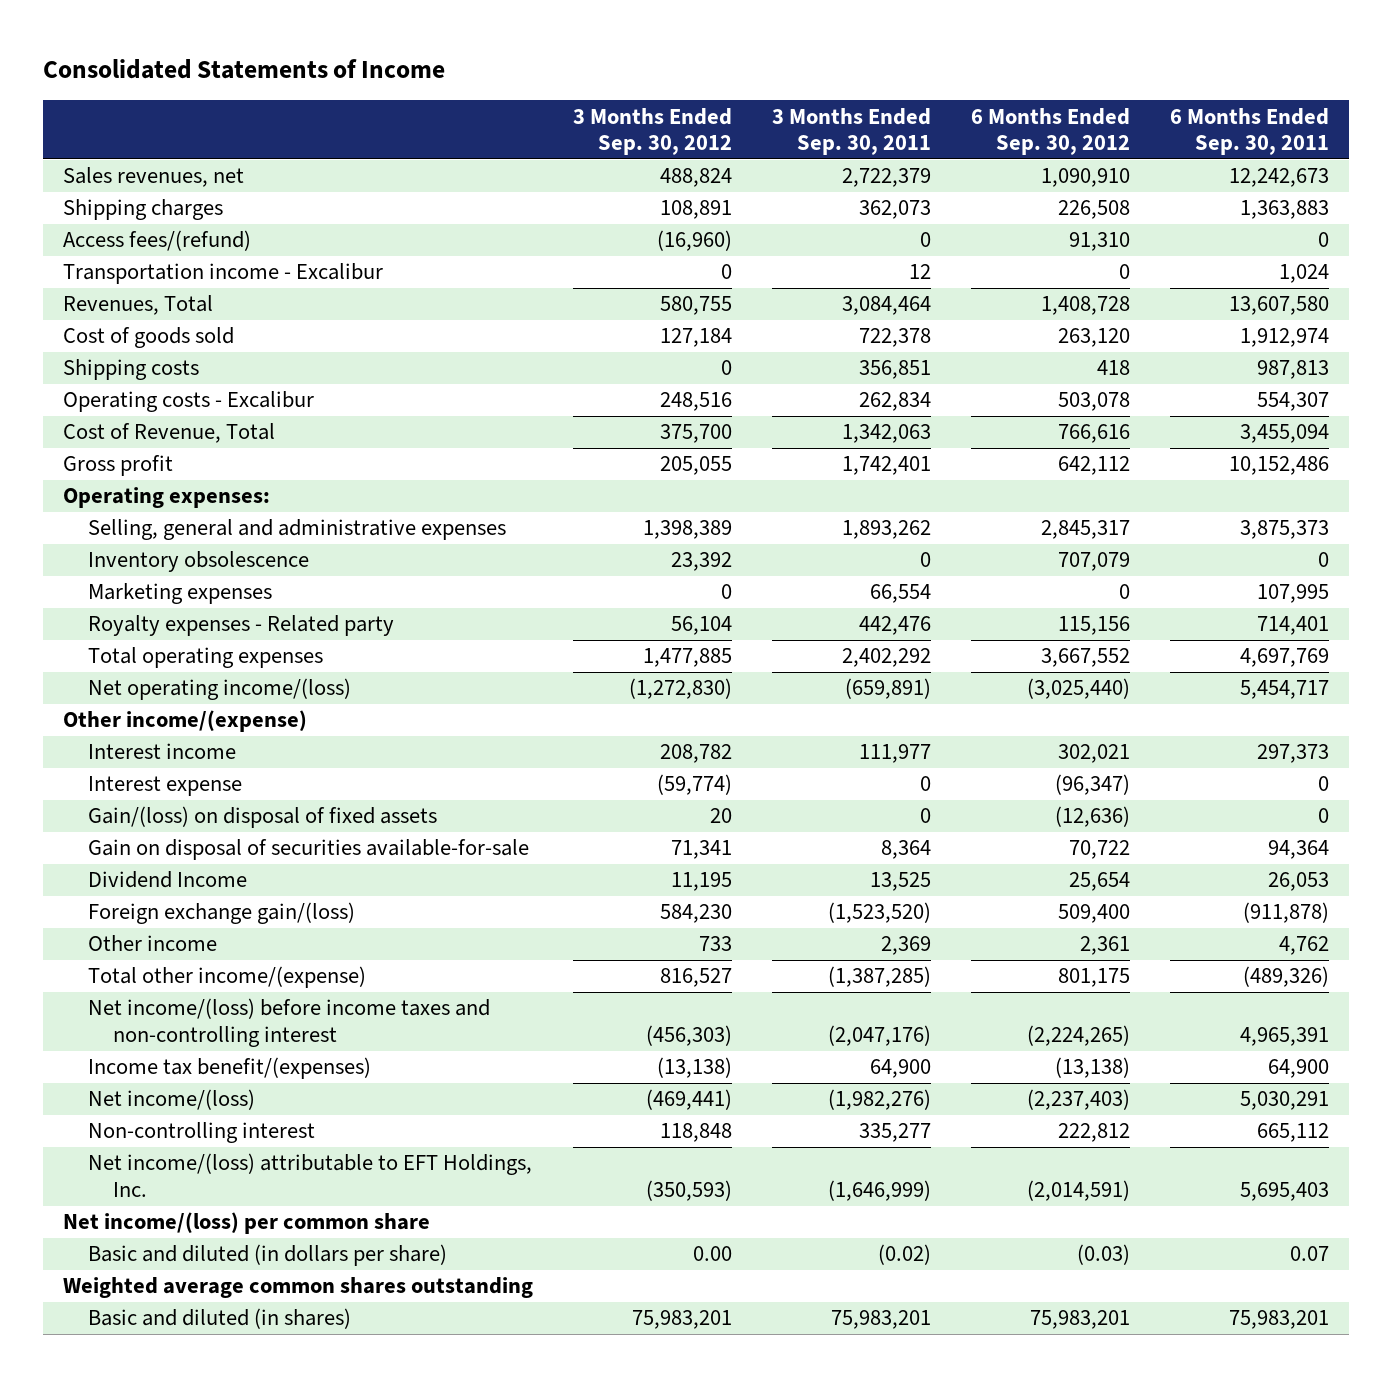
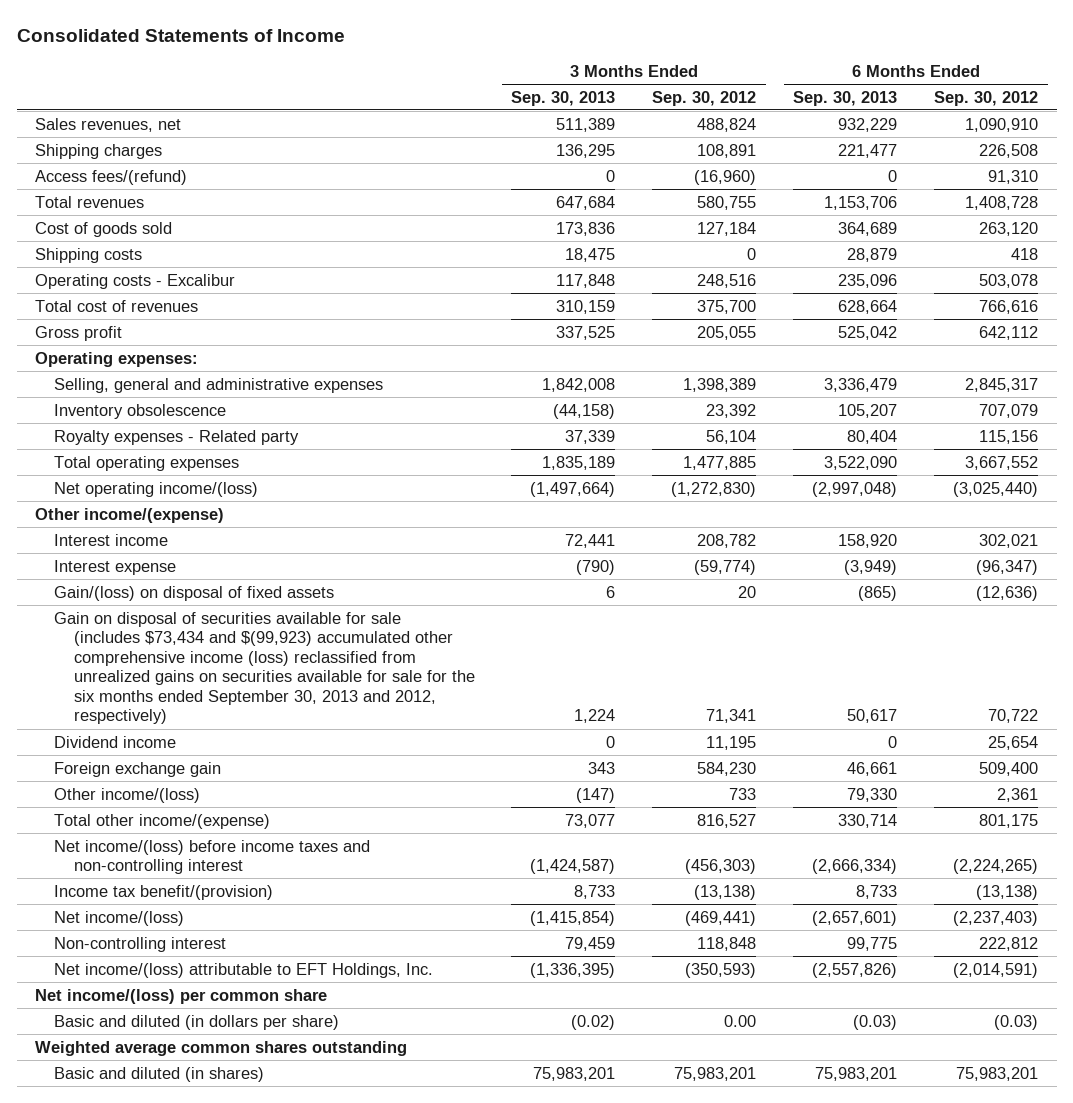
- | 3 Months Ended Sep. 30, 2012 | 3 Months Ended Sep. 30, 2011 | 6 Months Ended Sep. 30, 2012 | 6 Months Ended Sep. 30, 2011
+ | 3 Months Ended Sep. 30, 2013 | 3 Months Ended Sep. 30, 2012 | 6 Months Ended Sep. 30, 2013 | 6 Months Ended Sep. 30, 2012
- Transportation income - Excalibur | 0 | 12 | 0 | 1,024
- Revenues, Total | 580,755 | 3,084,464 | 1,408,728 | 13,607,580
+ Total revenues | 647,684 | 580,755 | 1,153,706 | 1,408,728
- Cost of Revenue, Total | 375,700 | 1,342,063 | 766,616 | 3,455,094
+ Total cost of revenues | 310,159 | 375,700 | 628,664 | 766,616
- Marketing expenses | 0 | 66,554 | 0 | 107,995
- Gain on disposal of securities available-for-sale | 71,341 | 8,364 | 70,722 | 94,364
- Dividend Income | 11,195 | 13,525 | 25,654 | 26,053
- Foreign exchange gain/(loss) | 584,230 | (1,523,520) | 509,400 | (911,878)
- Other income | 733 | 2,369 | 2,361 | 4,762
+ Gain on disposal of securities available for sale (includes $73,434 and $(99,923) accumulated other comprehensive income (loss) reclassified from unrealized gains on securities available for sale for the six months ended September 30, 2013 and 2012, respectively) | 1,224 | 71,341 | 50,617 | 70,722
+ Dividend income | 0 | 11,195 | 0 | 25,654
+ Foreign exchange gain | 343 | 584,230 | 46,661 | 509,400
+ Other income/(loss) | (147) | 733 | 79,330 | 2,361
- Income tax benefit/(expenses) | (13,138) | 64,900 | (13,138) | 64,900
+ Income tax benefit/(provision) | 8,733 | (13,138) | 8,733 | (13,138)

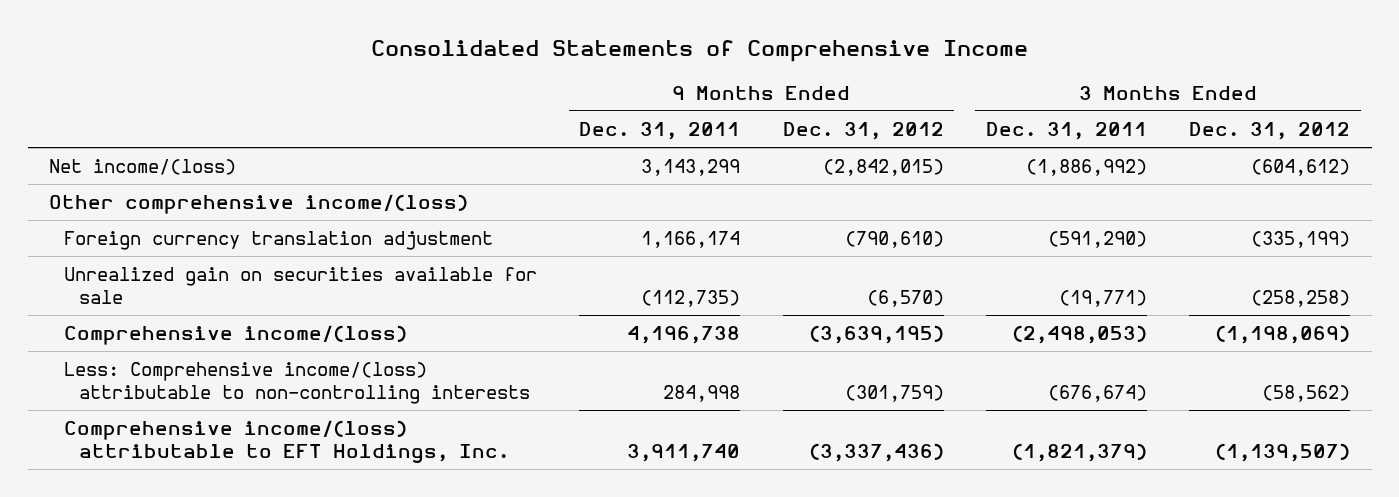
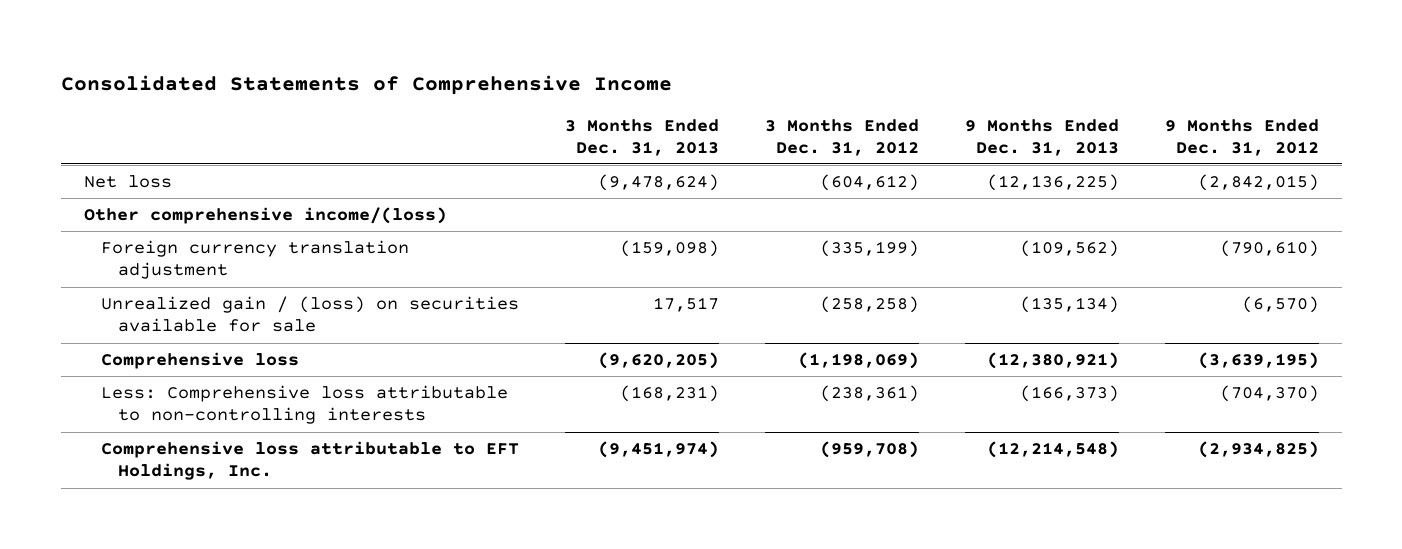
- | 9 Months Ended Dec. 31, 2011 | 9 Months Ended Dec. 31, 2012 | 3 Months Ended Dec. 31, 2011 | 3 Months Ended Dec. 31, 2012
+ | 3 Months Ended Dec. 31, 2013 | 3 Months Ended Dec. 31, 2012 | 9 Months Ended Dec. 31, 2013 | 9 Months Ended Dec. 31, 2012
- Net income/(loss) | 3,143,299 | (2,842,015) | (1,886,992) | (604,612)
+ Net loss | (9,478,624) | (604,612) | (12,136,225) | (2,842,015)
- Unrealized gain on securities available for sale | (112,735) | (6,570) | (19,771) | (258,258)
- Comprehensive income/(loss) | 4,196,738 | (3,639,195) | (2,498,053) | (1,198,069)
- Less: Comprehensive income/(loss) attributable to non-controlling interests | 284,998 | (301,759) | (676,674) | (58,562)
- Comprehensive income/(loss) attributable to EFT Holdings, Inc. | 3,911,740 | (3,337,436) | (1,821,379) | (1,139,507)
+ Unrealized gain / (loss) on securities available for sale | 17,517 | (258,258) | (135,134) | (6,570)
+ Comprehensive loss | (9,620,205) | (1,198,069) | (12,380,921) | (3,639,195)
+ Less: Comprehensive loss attributable to non-controlling interests | (168,231) | (238,361) | (166,373) | (704,370)
+ Comprehensive loss attributable to EFT Holdings, Inc. | (9,451,974) | (959,708) | (12,214,548) | (2,934,825)

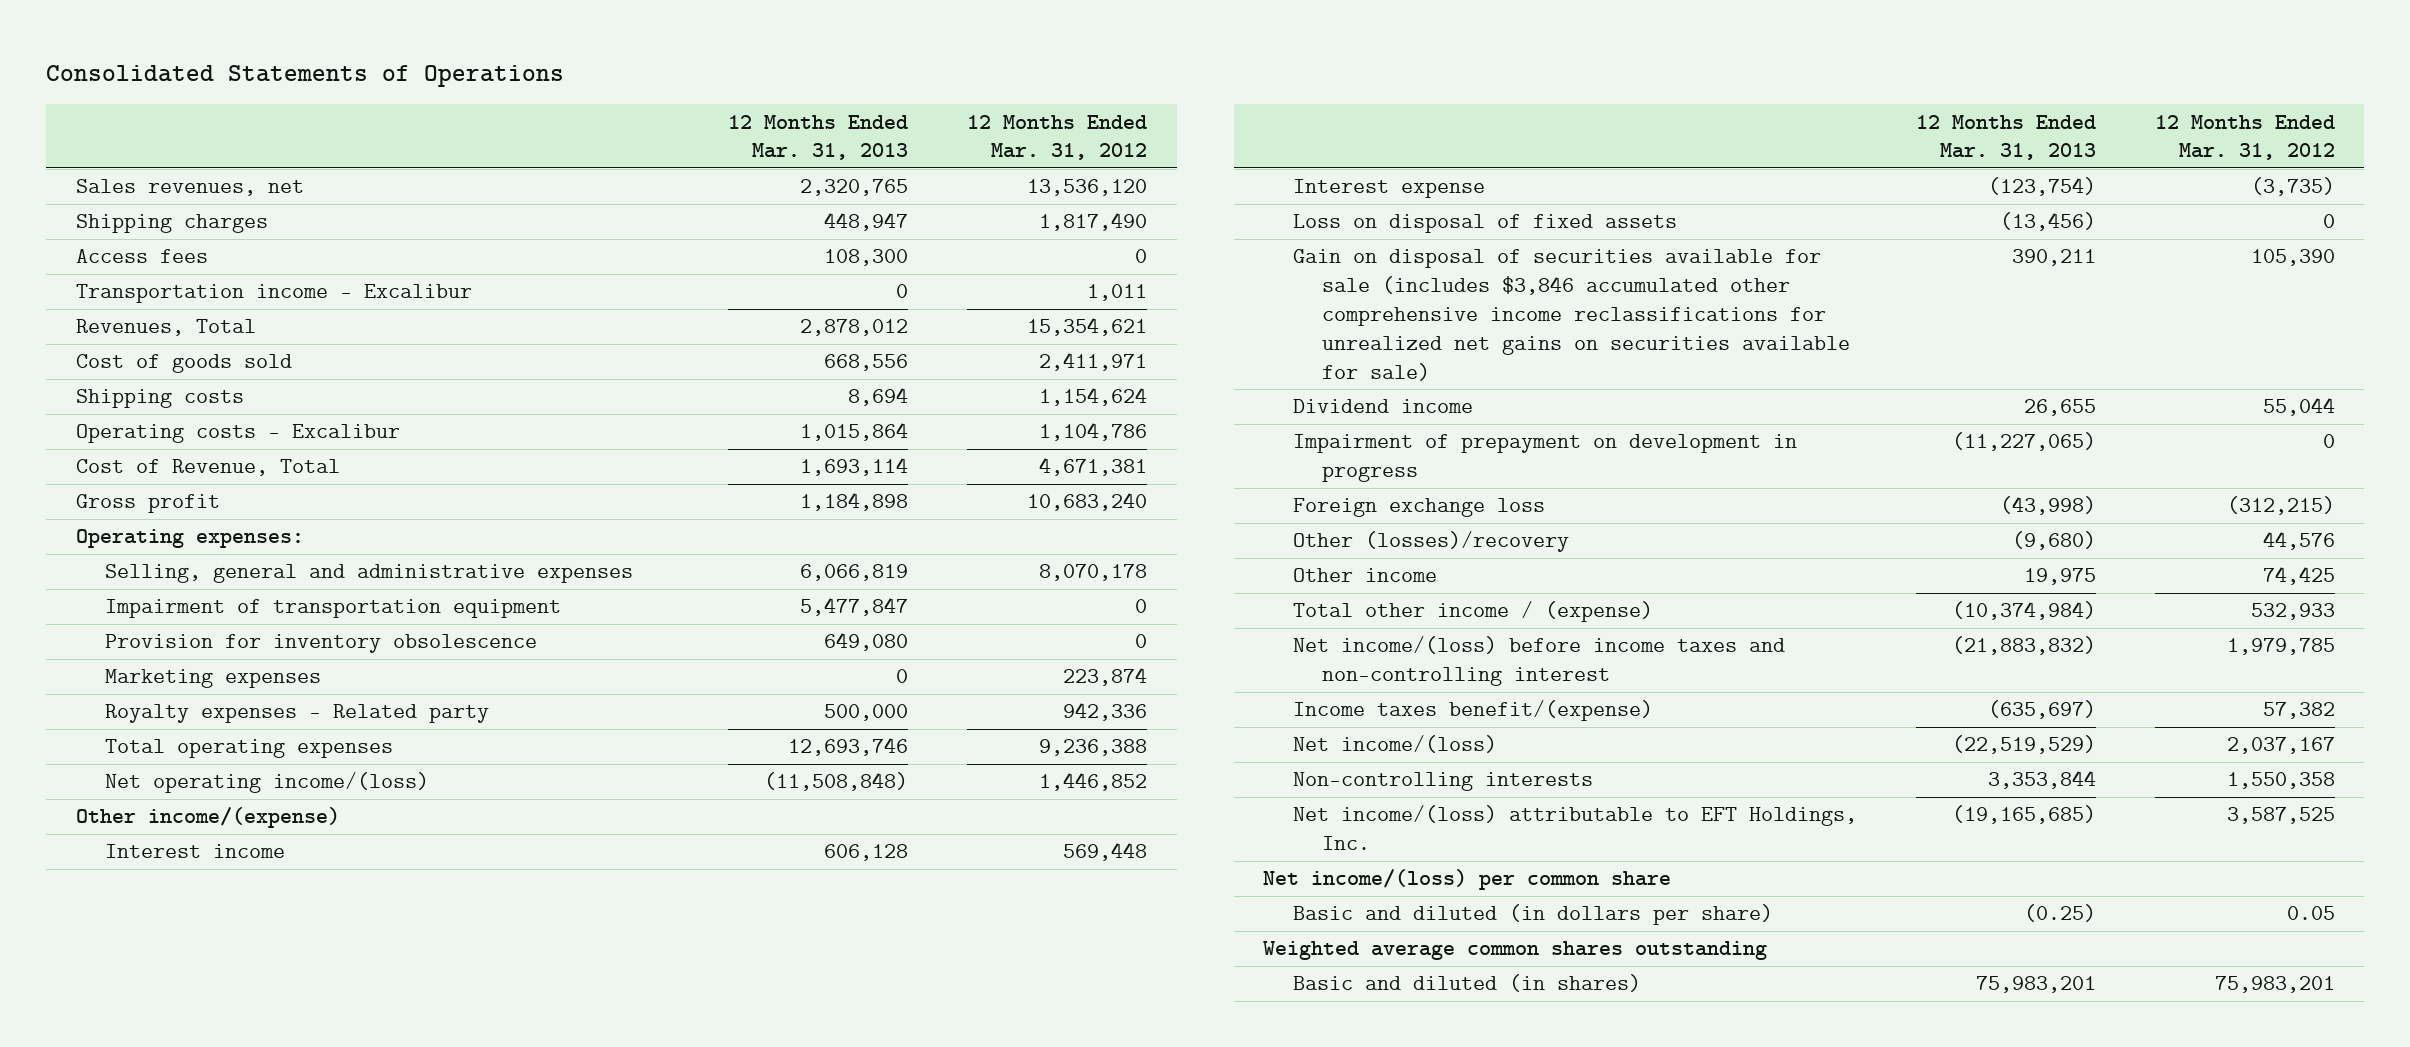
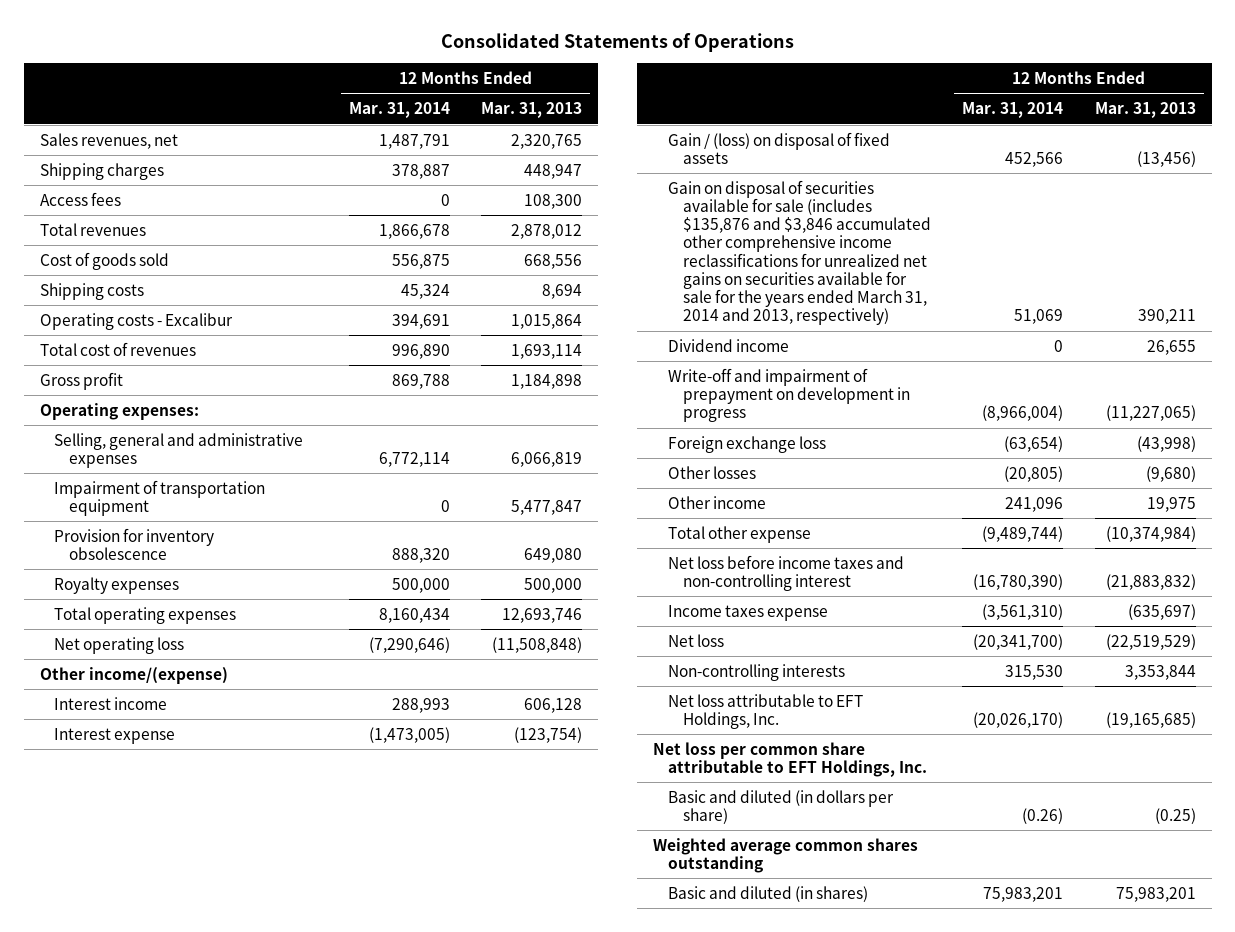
- | 12 Months Ended Mar. 31, 2013 | 12 Months Ended Mar. 31, 2012
+ | 12 Months Ended Mar. 31, 2014 | 12 Months Ended Mar. 31, 2013
- Transportation income - Excalibur | 0 | 1,011
- Revenues, Total | 2,878,012 | 15,354,621
+ Total revenues | 1,866,678 | 2,878,012
- Cost of Revenue, Total | 1,693,114 | 4,671,381
+ Total cost of revenues | 996,890 | 1,693,114
- Marketing expenses | 0 | 223,874
- Royalty expenses - Related party | 500,000 | 942,336
+ Royalty expenses | 500,000 | 500,000
- Net operating income/(loss) | (11,508,848) | 1,446,852
+ Net operating loss | (7,290,646) | (11,508,848)
- Loss on disposal of fixed assets | (13,456) | 0
- Gain on disposal of securities available for sale (includes $3,846 accumulated other comprehensive income reclassifications for unrealized net gains on securities available for sale) | 390,211 | 105,390
+ Gain / (loss) on disposal of fixed assets | 452,566 | (13,456)
+ Gain on disposal of securities available for sale (includes $135,876 and $3,846 accumulated other comprehensive income reclassifications for unrealized net gains on securities available for sale for the years ended March 31, 2014 and 2013, respectively) | 51,069 | 390,211
- Impairment of prepayment on development in progress | (11,227,065) | 0
+ Write-off and impairment of prepayment on development in progress | (8,966,004) | (11,227,065)
- Other (losses)/recovery | (9,680) | 44,576
+ Other losses | (20,805) | (9,680)
- Total other income / (expense) | (10,374,984) | 532,933
- Net income/(loss) before income taxes and non-controlling interest | (21,883,832) | 1,979,785
- Income taxes benefit/(expense) | (635,697) | 57,382
- Net income/(loss) | (22,519,529) | 2,037,167
+ Total other expense | (9,489,744) | (10,374,984)
+ Net loss before income taxes and non-controlling interest | (16,780,390) | (21,883,832)
+ Income taxes expense | (3,561,310) | (635,697)
+ Net loss | (20,341,700) | (22,519,529)
- Net income/(loss) attributable to EFT Holdings, Inc. | (19,165,685) | 3,587,525
- Net income/(loss) per common share
+ Net loss attributable to EFT Holdings, Inc. | (20,026,170) | (19,165,685)
+ Net loss per common share attributable to EFT Holdings, Inc.

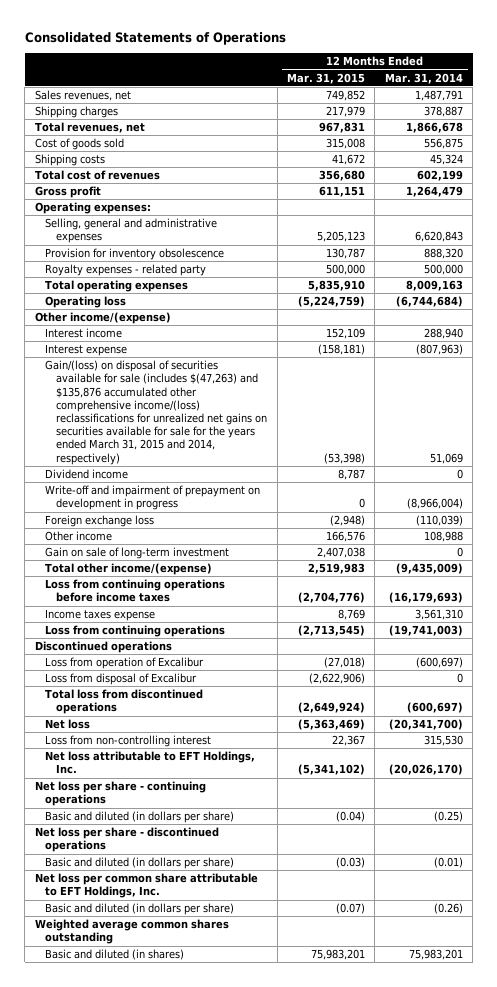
- | 12 Months Ended Mar. 31, 2014 | 12 Months Ended Mar. 31, 2013
+ | 12 Months Ended Mar. 31, 2015 | 12 Months Ended Mar. 31, 2014
- Access fees | 0 | 108,300
- Total revenues | 1,866,678 | 2,878,012
+ Total revenues, net | 967,831 | 1,866,678
- Operating costs - Excalibur | 394,691 | 1,015,864
- Total cost of revenues | 996,890 | 1,693,114
- Gross profit | 869,788 | 1,184,898
+ Total cost of revenues | 356,680 | 602,199
+ Gross profit | 611,151 | 1,264,479
- Selling, general and administrative expenses | 6,772,114 | 6,066,819
- Impairment of transportation equipment | 0 | 5,477,847
+ Selling, general and administrative expenses | 5,205,123 | 6,620,843
- Royalty expenses | 500,000 | 500,000
- Total operating expenses | 8,160,434 | 12,693,746
- Net operating loss | (7,290,646) | (11,508,848)
+ Royalty expenses - related party | 500,000 | 500,000
+ Total operating expenses | 5,835,910 | 8,009,163
+ Operating loss | (5,224,759) | (6,744,684)
- Interest income | 288,993 | 606,128
- Interest expense | (1,473,005) | (123,754)
- Gain / (loss) on disposal of fixed assets | 452,566 | (13,456)
- Gain on disposal of securities available for sale (includes $135,876 and $3,846 accumulated other comprehensive income reclassifications for unrealized net gains on securities available for sale for the years ended March 31, 2014 and 2013, respectively) | 51,069 | 390,211
+ Interest income | 152,109 | 288,940
+ Interest expense | (158,181) | (807,963)
+ Gain/(loss) on disposal of securities available for sale (includes $(47,263) and $135,876 accumulated other comprehensive income/(loss) reclassifications for unrealized net gains on securities available for sale for the years ended March 31, 2015 and 2014, respectively) | (53,398) | 51,069
- Foreign exchange loss | (63,654) | (43,998)
- Other losses | (20,805) | (9,680)
- Other income | 241,096 | 19,975
- Total other expense | (9,489,744) | (10,374,984)
- Net loss before income taxes and non-controlling interest | (16,780,390) | (21,883,832)
- Income taxes expense | (3,561,310) | (635,697)
+ Foreign exchange loss | (2,948) | (110,039)
+ Other income | 166,576 | 108,988
+ Gain on sale of long-term investment | 2,407,038 | 0
+ Total other income/(expense) | 2,519,983 | (9,435,009)
+ Loss from continuing operations before income taxes | (2,704,776) | (16,179,693)
+ Income taxes expense | 8,769 | 3,561,310
+ Loss from continuing operations | (2,713,545) | (19,741,003)
+ Discontinued operations
+ Loss from operation of Excalibur | (27,018) | (600,697)
+ Loss from disposal of Excalibur | (2,622,906) | 0
+ Total loss from discontinued operations | (2,649,924) | (600,697)
- Non-controlling interests | 315,530 | 3,353,844
+ Loss from non-controlling interest | 22,367 | 315,530
+ Net loss per share - continuing operations
+ Basic and diluted (in dollars per share) | (0.04) | (0.25)
+ Net loss per share - discontinued operations
+ Basic and diluted (in dollars per share) | (0.03) | (0.01)

